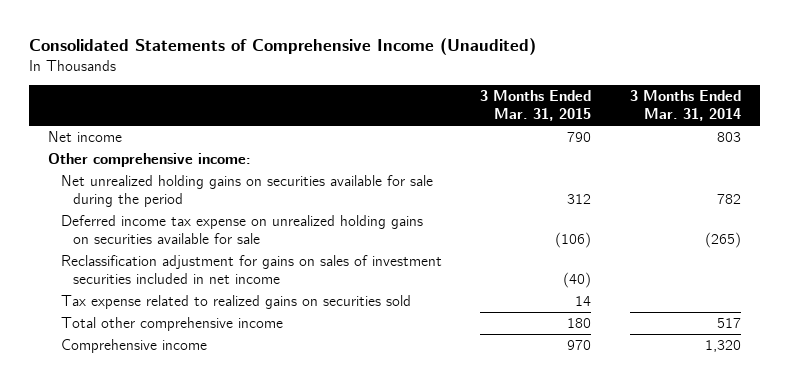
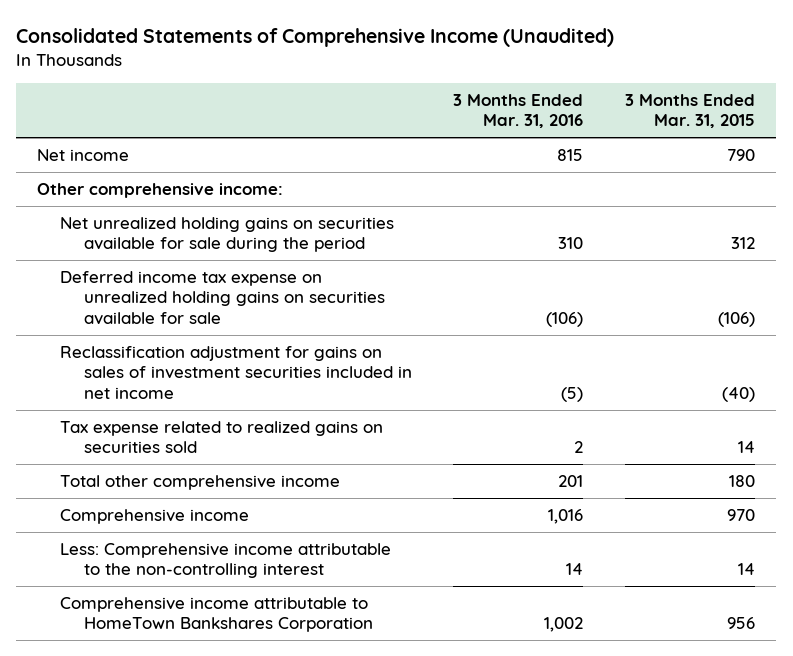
- | 3 Months Ended Mar. 31, 2015 | 3 Months Ended Mar. 31, 2014
+ | 3 Months Ended Mar. 31, 2016 | 3 Months Ended Mar. 31, 2015
+ Less: Comprehensive income attributable to the non-controlling interest | 14 | 14
+ Comprehensive income attributable to HomeTown Bankshares Corporation | 1,002 | 956

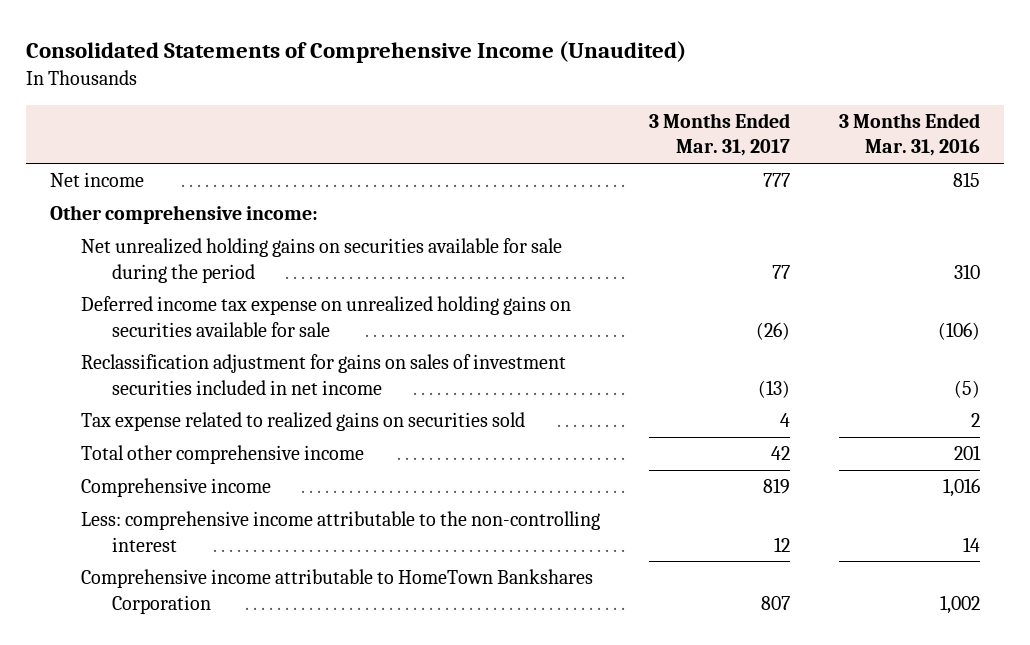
- | 3 Months Ended Mar. 31, 2016 | 3 Months Ended Mar. 31, 2015
+ | 3 Months Ended Mar. 31, 2017 | 3 Months Ended Mar. 31, 2016
- Less: Comprehensive income attributable to the non-controlling interest | 14 | 14
+ Less: comprehensive income attributable to the non-controlling interest | 12 | 14

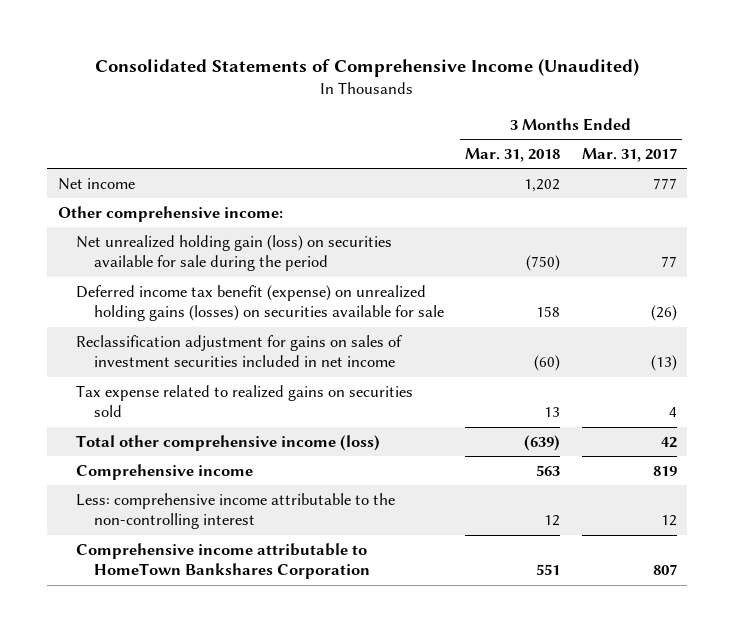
- | 3 Months Ended Mar. 31, 2017 | 3 Months Ended Mar. 31, 2016
+ | 3 Months Ended Mar. 31, 2018 | 3 Months Ended Mar. 31, 2017
- Net unrealized holding gains on securities available for sale during the period | 77 | 310
- Deferred income tax expense on unrealized holding gains on securities available for sale | (26) | (106)
+ Net unrealized holding gain (loss) on securities available for sale during the period | (750) | 77
+ Deferred income tax benefit (expense) on unrealized holding gains (losses) on securities available for sale | 158 | (26)
- Total other comprehensive income | 42 | 201
+ Total other comprehensive income (loss) | (639) | 42

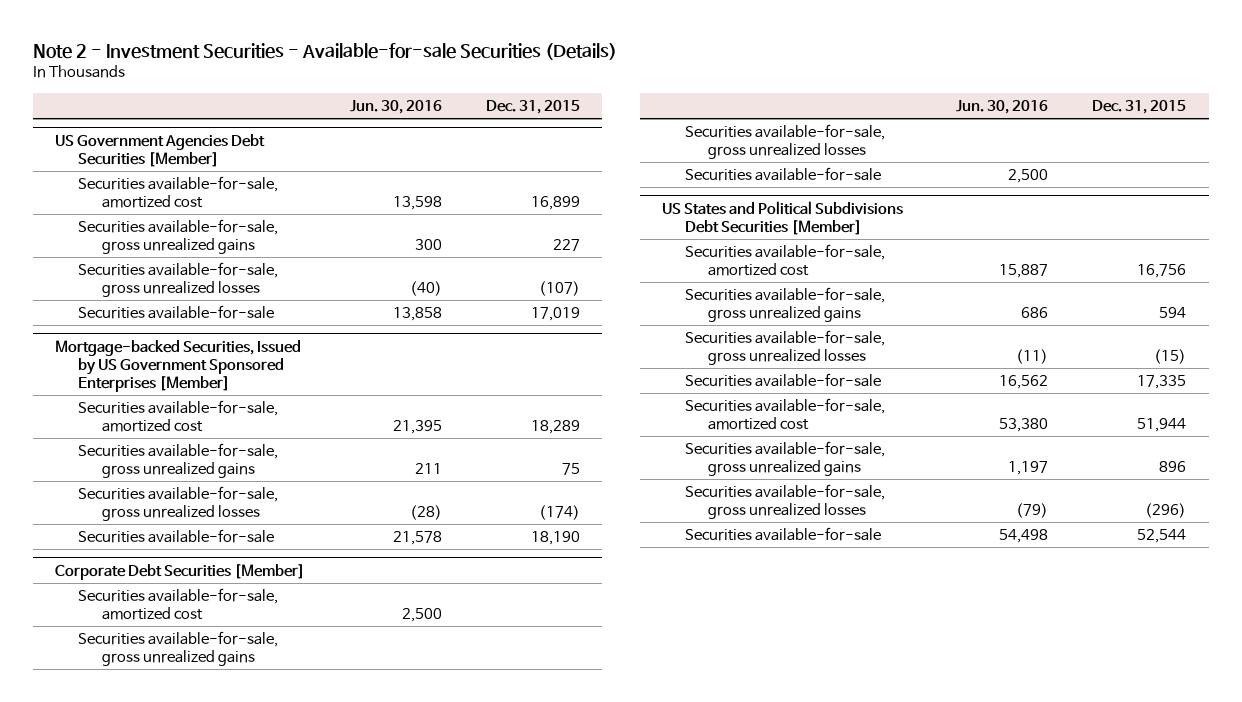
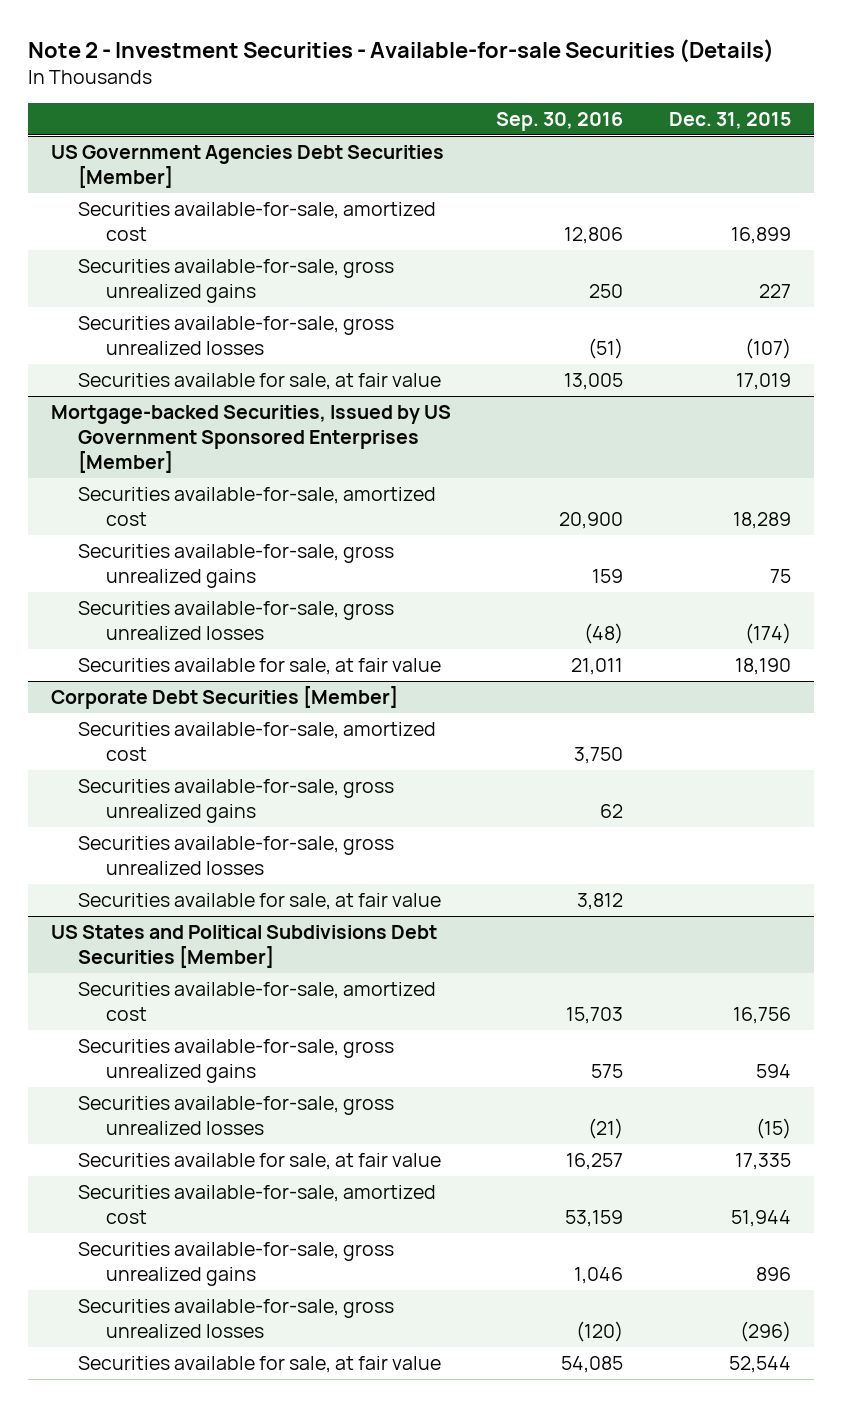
- | Jun. 30, 2016 | Dec. 31, 2015
+ | Sep. 30, 2016 | Dec. 31, 2015
@ US Government Agencies Debt Securities [Member]
- Securities available-for-sale | 13,858 | 17,019
+ Securities available for sale, at fair value | 13,005 | 17,019
@ Mortgage-backed Securities, Issued by US Government Sponsored Enterprises [Member]
- Securities available-for-sale | 21,578 | 18,190
+ Securities available for sale, at fair value | 21,011 | 18,190
@ Corporate Debt Securities [Member]
- Securities available-for-sale | 2,500 |
+ Securities available for sale, at fair value | 3,812 |
@ US States and Political Subdivisions Debt Securities [Member]
- Securities available-for-sale | 16,562 | 17,335
+ Securities available for sale, at fair value | 16,257 | 17,335
- Securities available-for-sale | 54,498 | 52,544
+ Securities available for sale, at fair value | 54,085 | 52,544

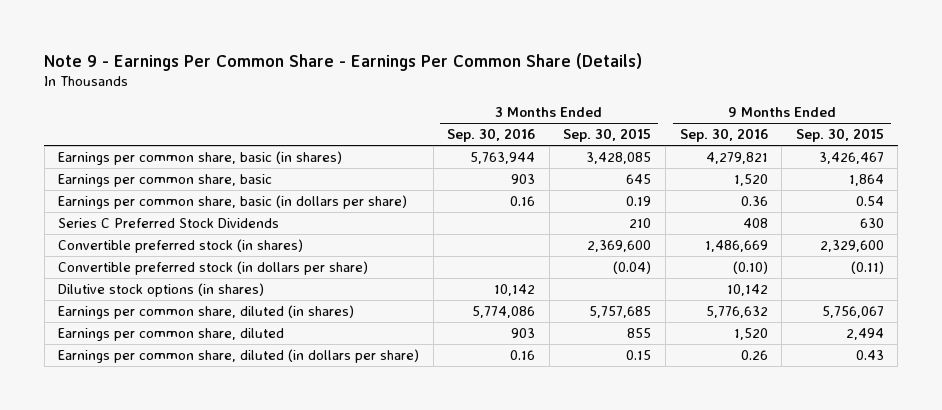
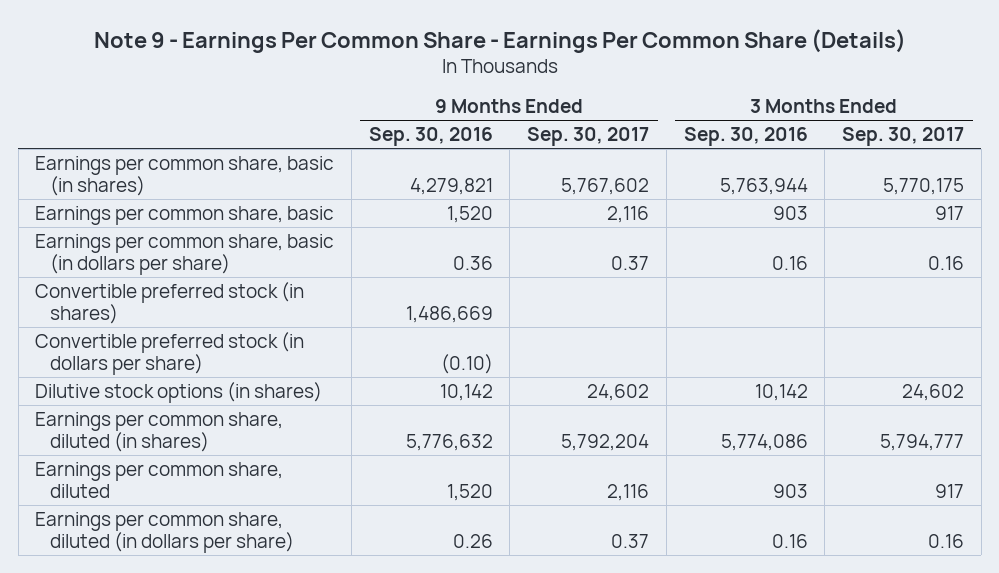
- | 3 Months Ended Sep. 30, 2016 | 3 Months Ended Sep. 30, 2015 | 9 Months Ended Sep. 30, 2016 | 9 Months Ended Sep. 30, 2015
+ | 9 Months Ended Sep. 30, 2016 | 9 Months Ended Sep. 30, 2017 | 3 Months Ended Sep. 30, 2016 | 3 Months Ended Sep. 30, 2017
- Series C Preferred Stock Dividends | | 210 | 408 | 630

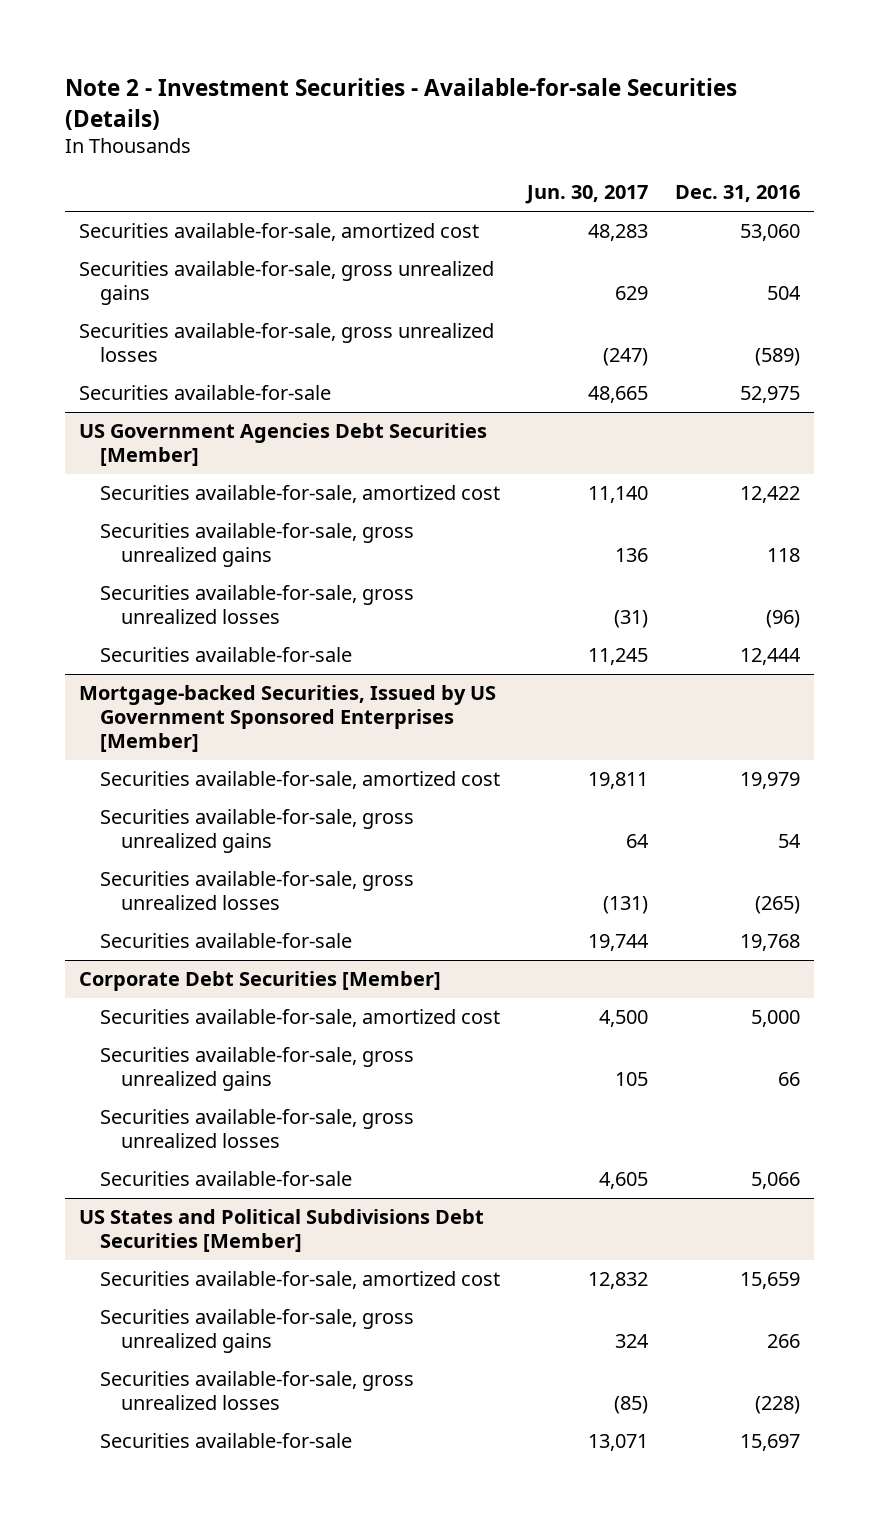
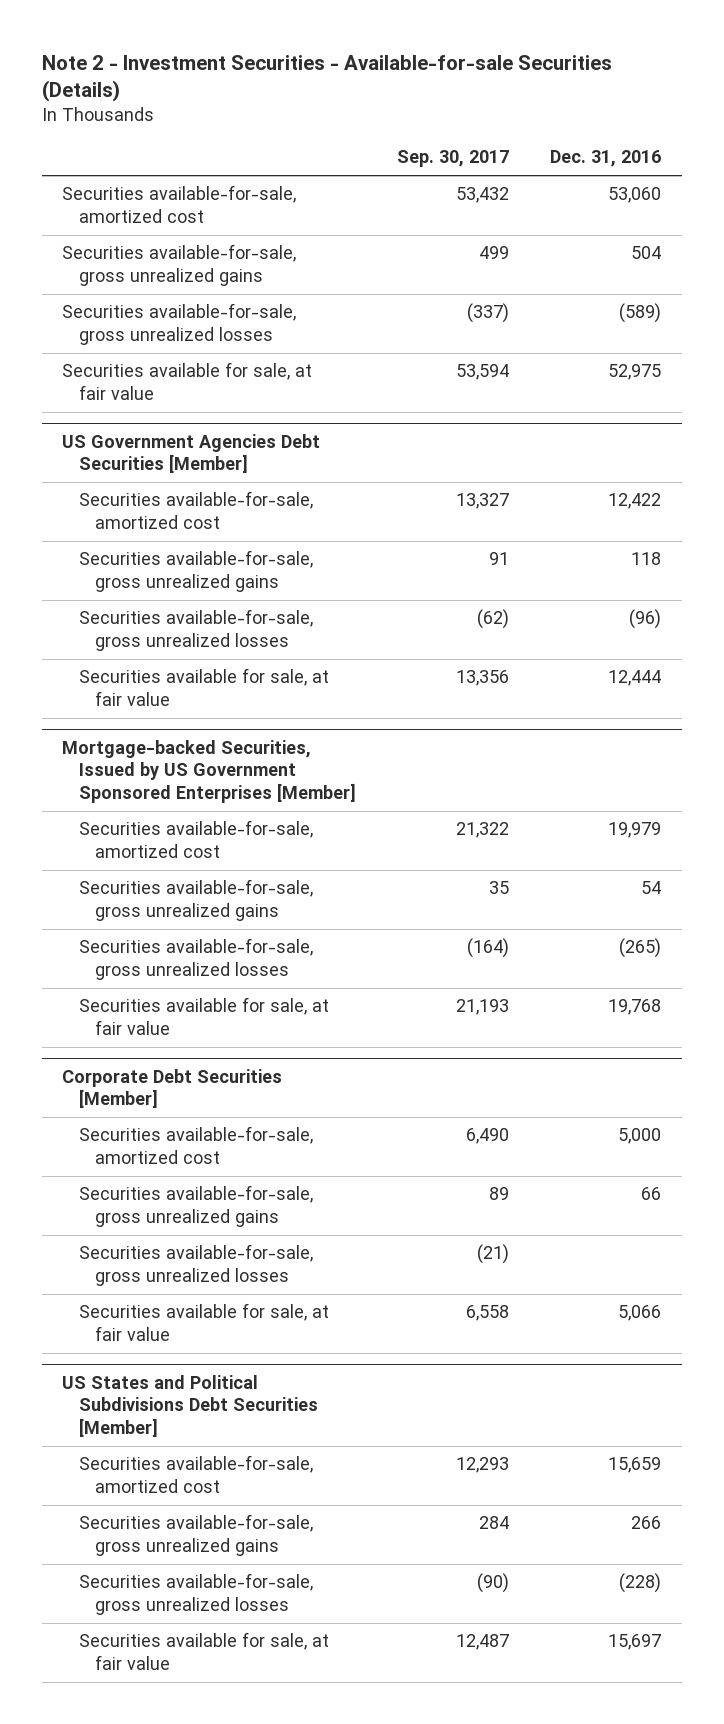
- | Jun. 30, 2017 | Dec. 31, 2016
+ | Sep. 30, 2017 | Dec. 31, 2016
- Securities available-for-sale | 48,665 | 52,975
+ Securities available for sale, at fair value | 53,594 | 52,975
@ US Government Agencies Debt Securities [Member]
- Securities available-for-sale | 11,245 | 12,444
+ Securities available for sale, at fair value | 13,356 | 12,444
@ Mortgage-backed Securities, Issued by US Government Sponsored Enterprises [Member]
- Securities available-for-sale | 19,744 | 19,768
+ Securities available for sale, at fair value | 21,193 | 19,768
@ Corporate Debt Securities [Member]
- Securities available-for-sale | 4,605 | 5,066
+ Securities available for sale, at fair value | 6,558 | 5,066
@ US States and Political Subdivisions Debt Securities [Member]
- Securities available-for-sale | 13,071 | 15,697
+ Securities available for sale, at fair value | 12,487 | 15,697

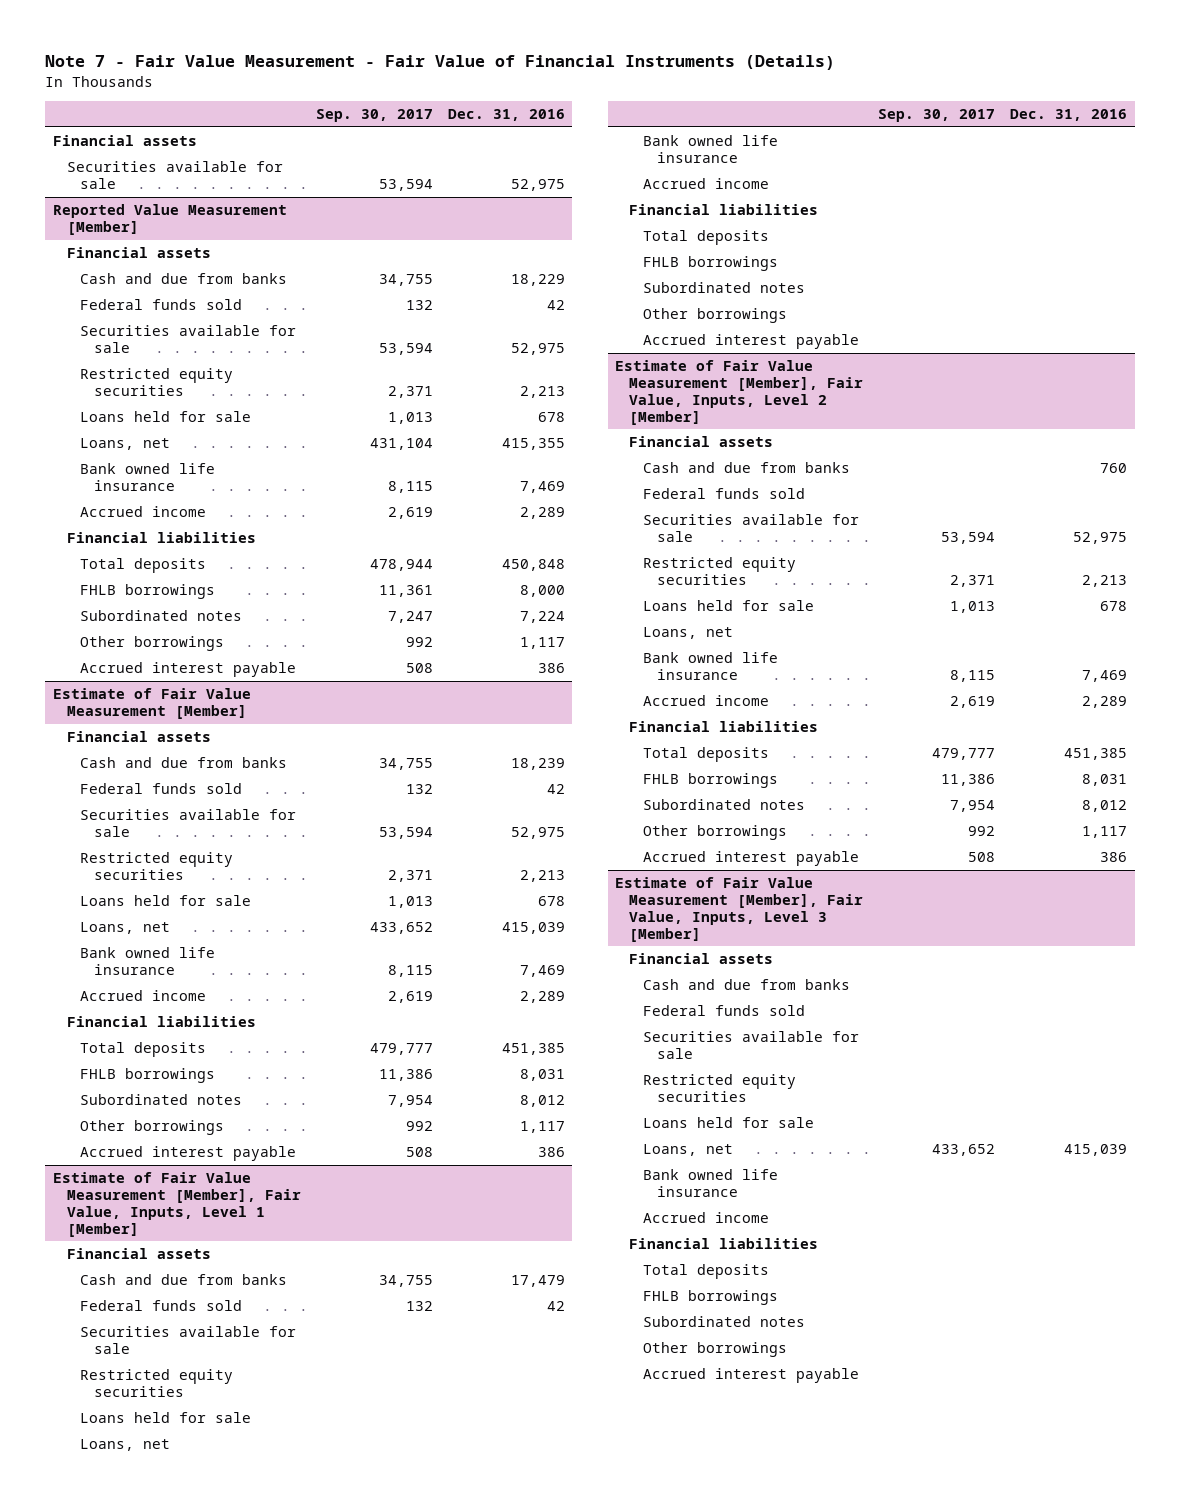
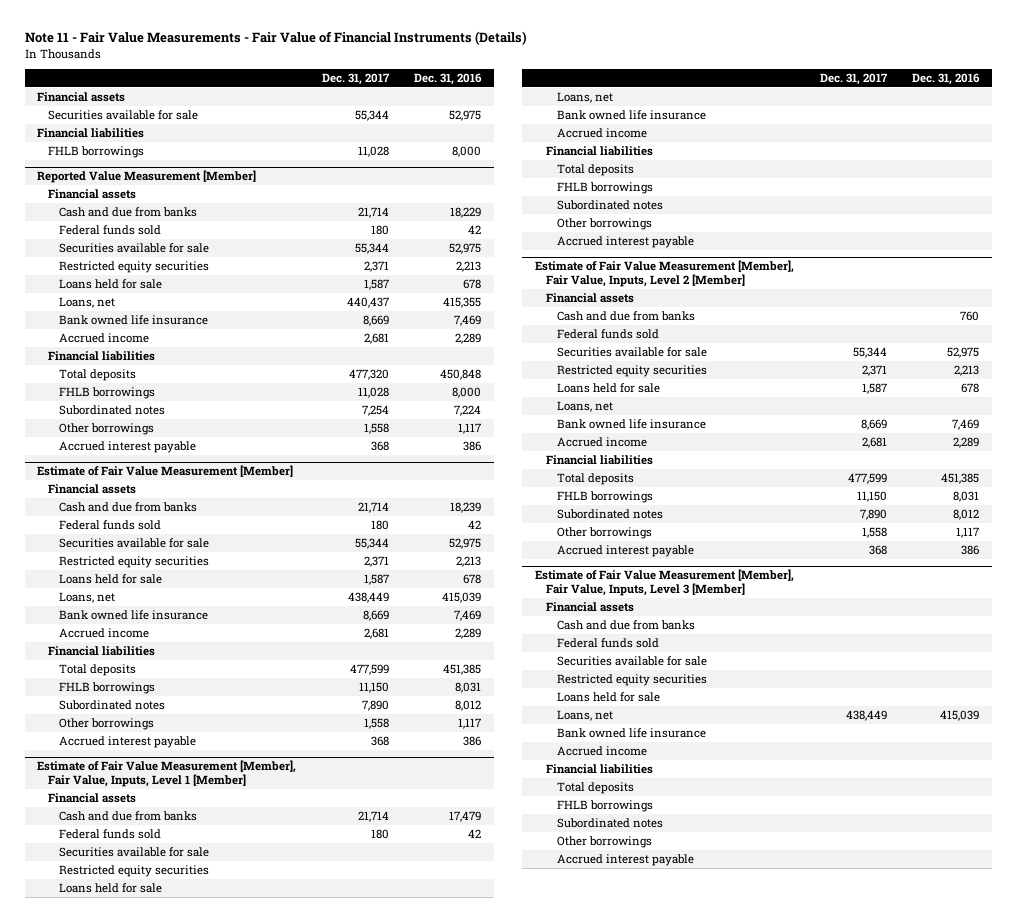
- Note 7 - Fair Value Measurement - Fair Value of Financial Instruments (Details)
+ Note 11 - Fair Value Measurements - Fair Value of Financial Instruments (Details)
- | Sep. 30, 2017 | Dec. 31, 2016
+ | Dec. 31, 2017 | Dec. 31, 2016
+ Financial liabilities
+ FHLB borrowings | 11,028 | 8,000

